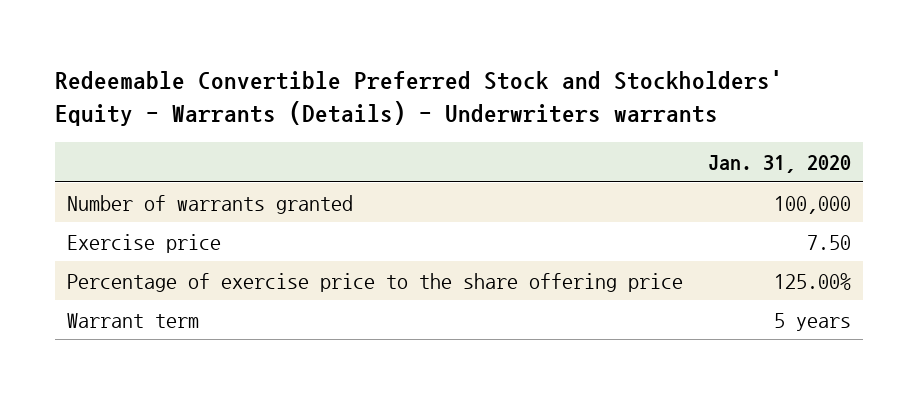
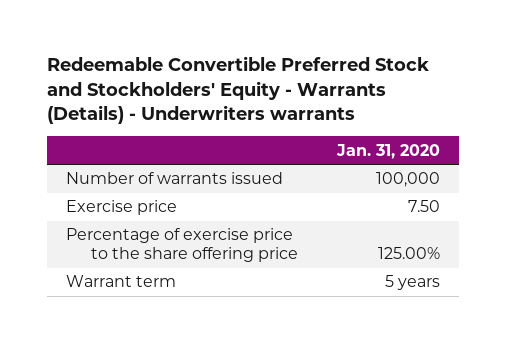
- Number of warrants granted | 100,000
+ Number of warrants issued | 100,000

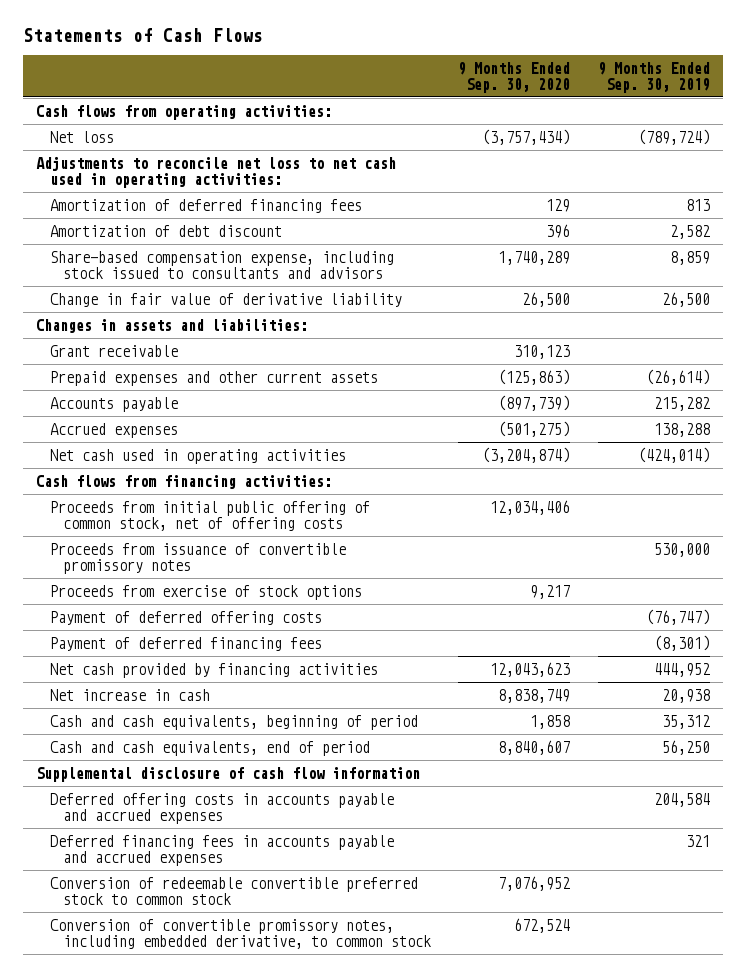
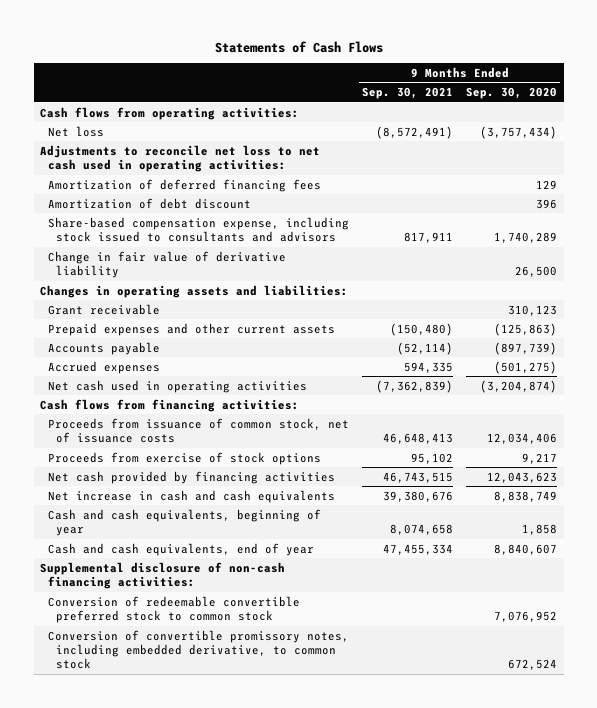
- | 9 Months Ended Sep. 30, 2020 | 9 Months Ended Sep. 30, 2019
+ | 9 Months Ended Sep. 30, 2021 | 9 Months Ended Sep. 30, 2020
- Changes in assets and liabilities:
+ Changes in operating assets and liabilities:
- Proceeds from initial public offering of common stock, net of offering costs | 12,034,406 |
- Proceeds from issuance of convertible promissory notes | | 530,000
+ Proceeds from issuance of common stock, net of issuance costs | 46,648,413 | 12,034,406
- Payment of deferred offering costs | | (76,747)
- Payment of deferred financing fees | | (8,301)
- Net increase in cash | 8,838,749 | 20,938
- Cash and cash equivalents, beginning of period | 1,858 | 35,312
- Cash and cash equivalents, end of period | 8,840,607 | 56,250
- Supplemental disclosure of cash flow information
- Deferred offering costs in accounts payable and accrued expenses | | 204,584
- Deferred financing fees in accounts payable and accrued expenses | | 321
+ Net increase in cash and cash equivalents | 39,380,676 | 8,838,749
+ Cash and cash equivalents, beginning of year | 8,074,658 | 1,858
+ Cash and cash equivalents, end of year | 47,455,334 | 8,840,607
+ Supplemental disclosure of non-cash financing activities:

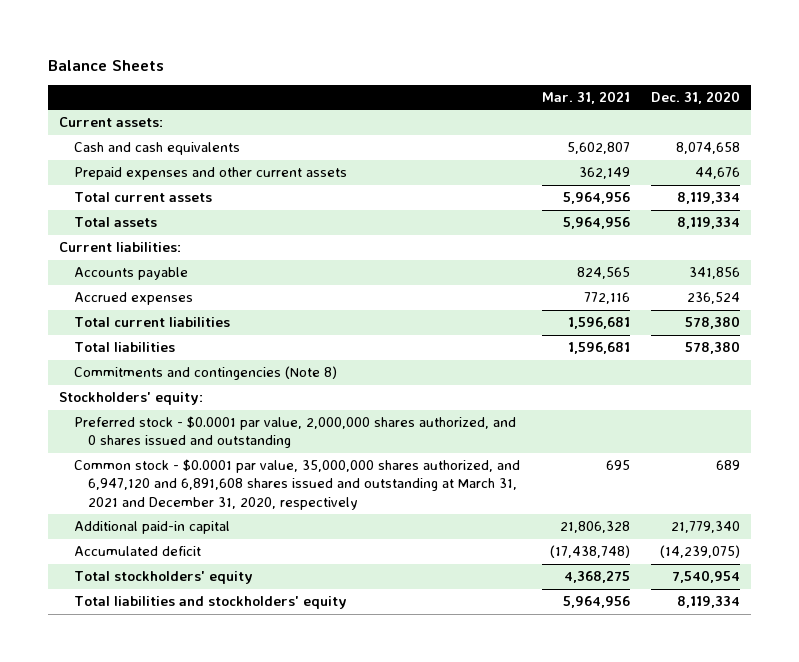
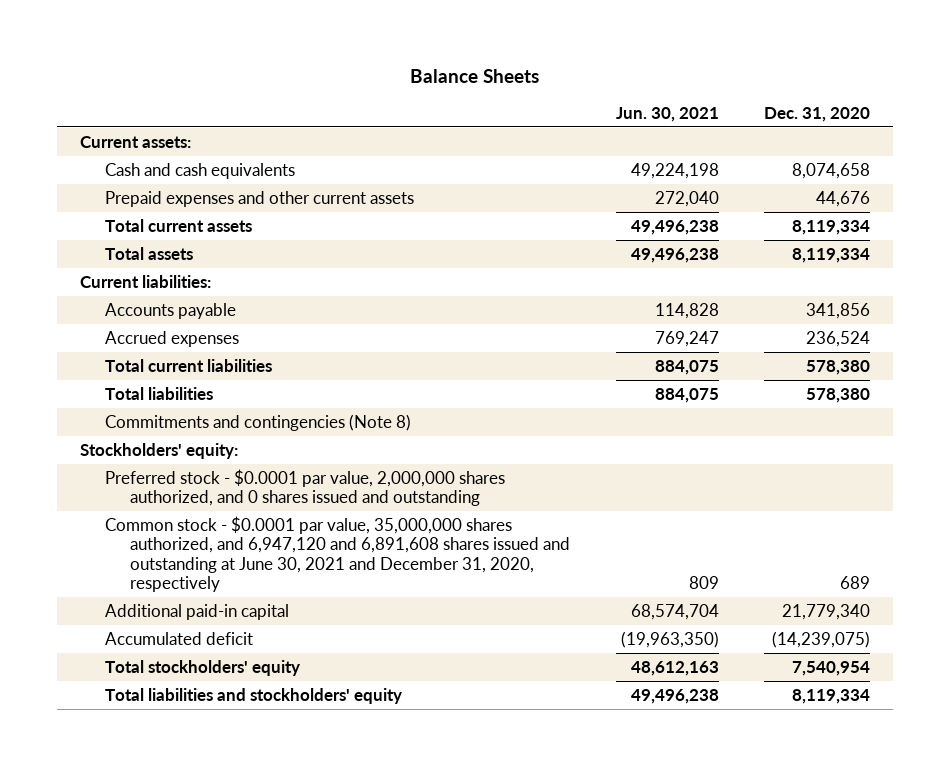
- | Mar. 31, 2021 | Dec. 31, 2020
+ | Jun. 30, 2021 | Dec. 31, 2020
- Common stock - $0.0001 par value, 35,000,000 shares authorized, and 6,947,120 and 6,891,608 shares issued and outstanding at March 31, 2021 and December 31, 2020, respectively | 695 | 689
+ Common stock - $0.0001 par value, 35,000,000 shares authorized, and 6,947,120 and 6,891,608 shares issued and outstanding at June 30, 2021 and December 31, 2020, respectively | 809 | 689

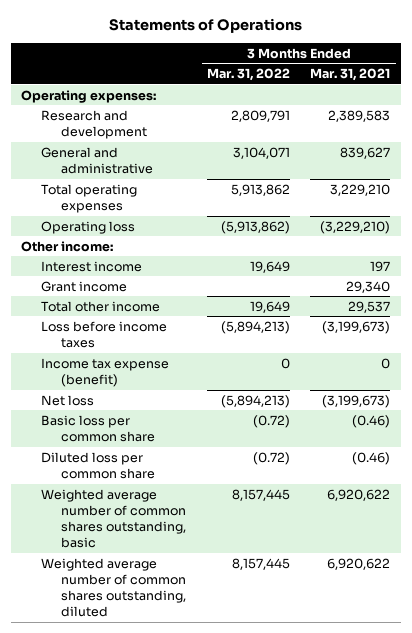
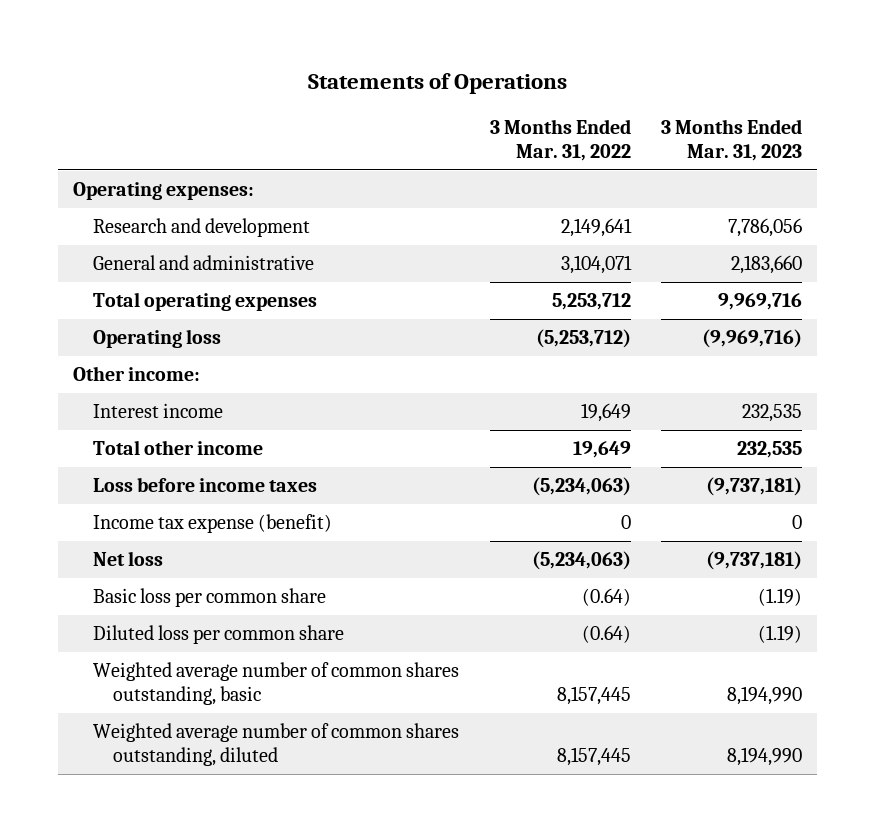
- | 3 Months Ended Mar. 31, 2022 | 3 Months Ended Mar. 31, 2021
+ | 3 Months Ended Mar. 31, 2022 | 3 Months Ended Mar. 31, 2023
- Research and development | 2,809,791 | 2,389,583
+ Research and development | 2,149,641 | 7,786,056
- Total operating expenses | 5,913,862 | 3,229,210
- Operating loss | (5,913,862) | (3,229,210)
+ Total operating expenses | 5,253,712 | 9,969,716
+ Operating loss | (5,253,712) | (9,969,716)
- Grant income | | 29,340
- Loss before income taxes | (5,894,213) | (3,199,673)
+ Loss before income taxes | (5,234,063) | (9,737,181)
- Net loss | (5,894,213) | (3,199,673)
- Basic loss per common share | (0.72) | (0.46)
- Diluted loss per common share | (0.72) | (0.46)
+ Net loss | (5,234,063) | (9,737,181)
+ Basic loss per common share | (0.64) | (1.19)
+ Diluted loss per common share | (0.64) | (1.19)

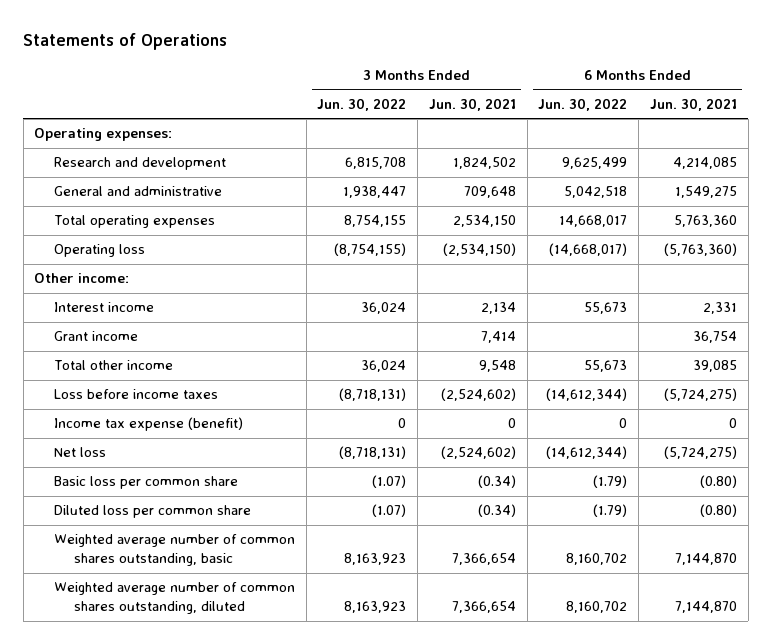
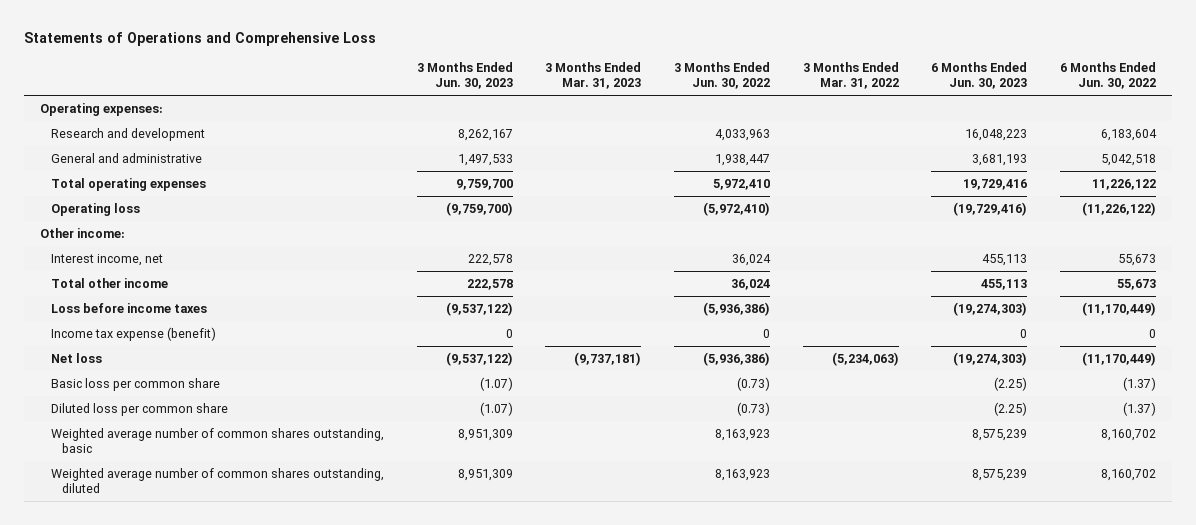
- Statements of Operations
+ Statements of Operations and Comprehensive Loss
- | 3 Months Ended Jun. 30, 2022 | 3 Months Ended Jun. 30, 2021 | 6 Months Ended Jun. 30, 2022 | 6 Months Ended Jun. 30, 2021
+ | 3 Months Ended Jun. 30, 2023 | 3 Months Ended Mar. 31, 2023 | 3 Months Ended Jun. 30, 2022 | 3 Months Ended Mar. 31, 2022 | 6 Months Ended Jun. 30, 2023 | 6 Months Ended Jun. 30, 2022
- Research and development | 6,815,708 | 1,824,502 | 9,625,499 | 4,214,085
+ Research and development | 8,262,167 | | 4,033,963 | | 16,048,223 | 6,183,604
- Total operating expenses | 8,754,155 | 2,534,150 | 14,668,017 | 5,763,360
- Operating loss | (8,754,155) | (2,534,150) | (14,668,017) | (5,763,360)
+ Total operating expenses | 9,759,700 | | 5,972,410 | | 19,729,416 | 11,226,122
+ Operating loss | (9,759,700) | | (5,972,410) | | (19,729,416) | (11,226,122)
- Interest income | 36,024 | 2,134 | 55,673 | 2,331
- Grant income | | 7,414 | | 36,754
+ Interest income, net | 222,578 | | 36,024 | | 455,113 | 55,673
- Loss before income taxes | (8,718,131) | (2,524,602) | (14,612,344) | (5,724,275)
+ Loss before income taxes | (9,537,122) | | (5,936,386) | | (19,274,303) | (11,170,449)
- Net loss | (8,718,131) | (2,524,602) | (14,612,344) | (5,724,275)
- Basic loss per common share | (1.07) | (0.34) | (1.79) | (0.80)
- Diluted loss per common share | (1.07) | (0.34) | (1.79) | (0.80)
+ Net loss | (9,537,122) | (9,737,181) | (5,936,386) | (5,234,063) | (19,274,303) | (11,170,449)
+ Basic loss per common share | (1.07) | | (0.73) | | (2.25) | (1.37)
+ Diluted loss per common share | (1.07) | | (0.73) | | (2.25) | (1.37)

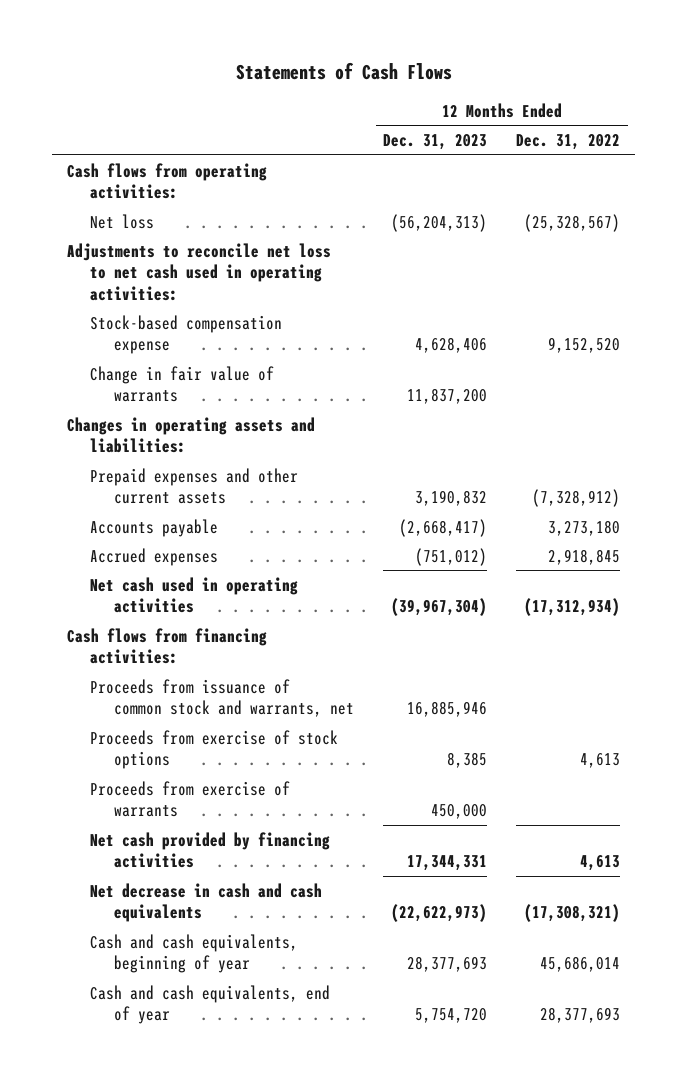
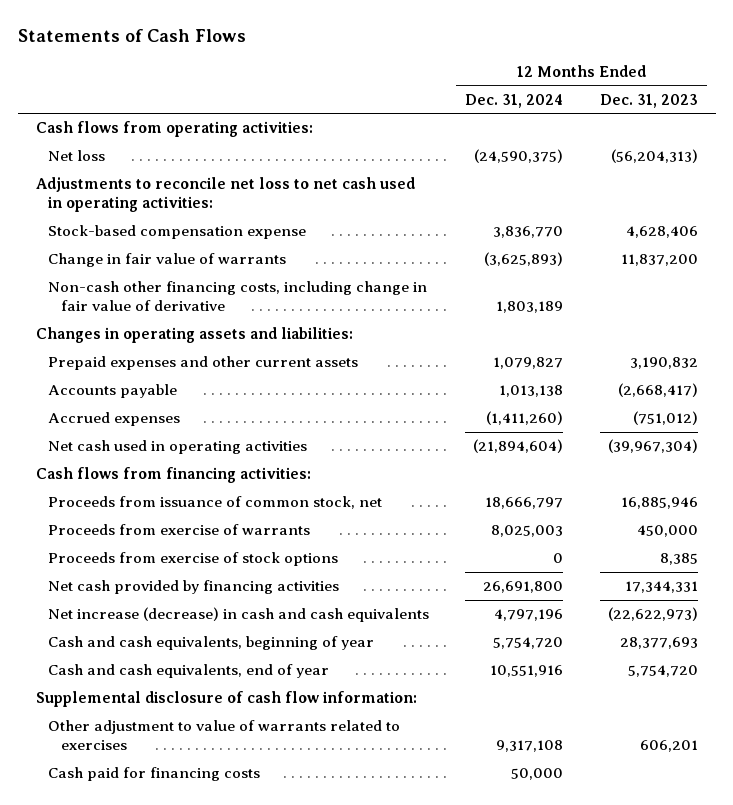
- | 12 Months Ended Dec. 31, 2023 | 12 Months Ended Dec. 31, 2022
+ | 12 Months Ended Dec. 31, 2024 | 12 Months Ended Dec. 31, 2023
+ Non-cash other financing costs, including change in fair value of derivative | 1,803,189 |
- Proceeds from issuance of common stock and warrants, net | 16,885,946 |
+ Proceeds from issuance of common stock, net | 18,666,797 | 16,885,946
moved down: Proceeds from exercise of stock options | 0 | 8,385
- Net decrease in cash and cash equivalents | (22,622,973) | (17,308,321)
+ Net increase (decrease) in cash and cash equivalents | 4,797,196 | (22,622,973)
+ Supplemental disclosure of cash flow information:
+ Other adjustment to value of warrants related to exercises | 9,317,108 | 606,201
+ Cash paid for financing costs | 50,000 |

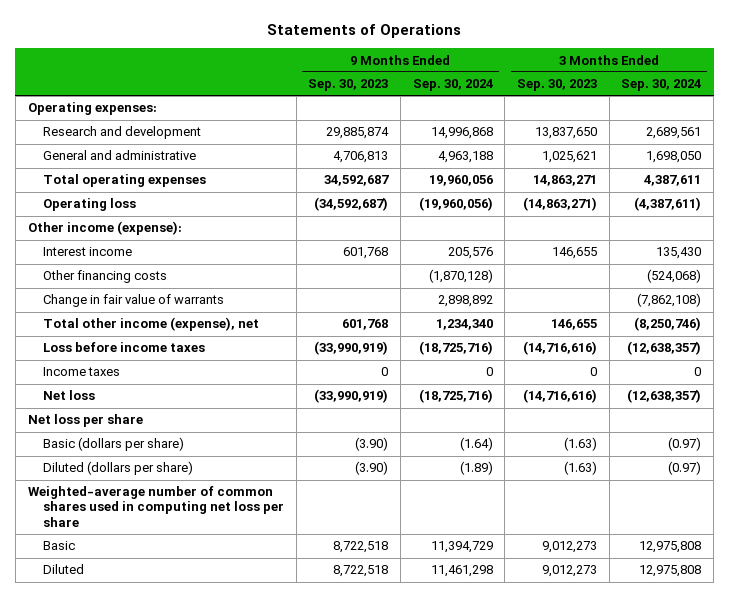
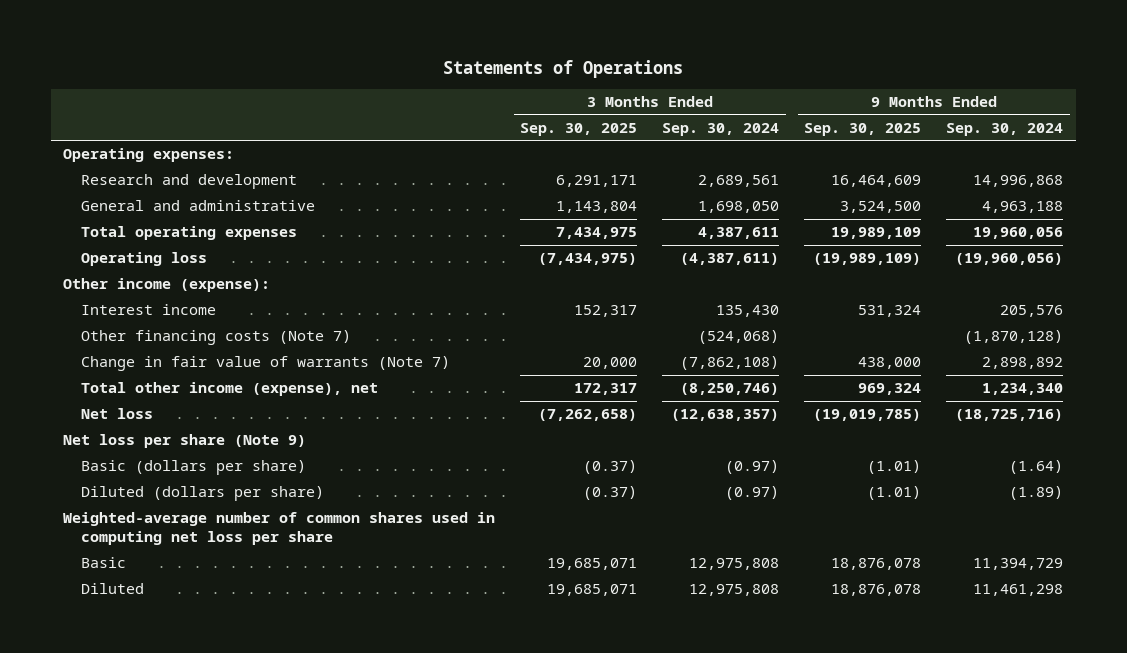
- | 9 Months Ended Sep. 30, 2023 | 9 Months Ended Sep. 30, 2024 | 3 Months Ended Sep. 30, 2023 | 3 Months Ended Sep. 30, 2024
+ | 3 Months Ended Sep. 30, 2025 | 3 Months Ended Sep. 30, 2024 | 9 Months Ended Sep. 30, 2025 | 9 Months Ended Sep. 30, 2024
- Other financing costs | | (1,870,128) | | (524,068)
- Change in fair value of warrants | | 2,898,892 | | (7,862,108)
+ Other financing costs (Note 7) | | (524,068) | | (1,870,128)
+ Change in fair value of warrants (Note 7) | 20,000 | (7,862,108) | 438,000 | 2,898,892
- Loss before income taxes | (33,990,919) | (18,725,716) | (14,716,616) | (12,638,357)
- Income taxes | 0 | 0 | 0 | 0
- Net loss per share
+ Net loss per share (Note 9)

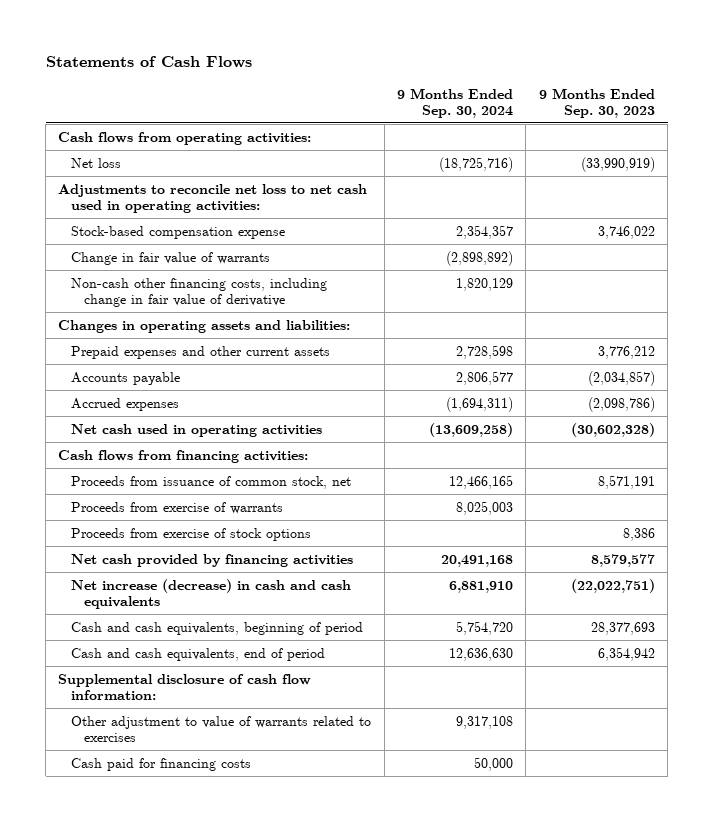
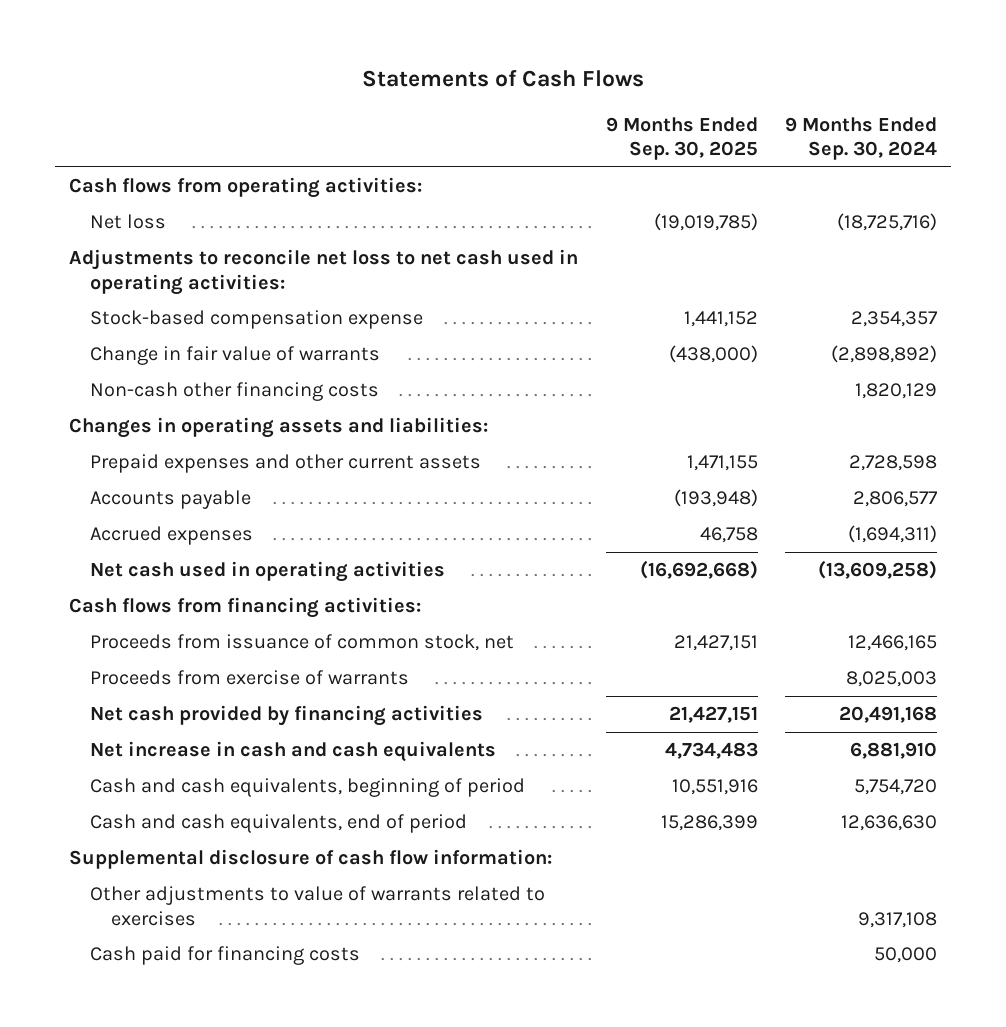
- | 9 Months Ended Sep. 30, 2024 | 9 Months Ended Sep. 30, 2023
+ | 9 Months Ended Sep. 30, 2025 | 9 Months Ended Sep. 30, 2024
- Non-cash other financing costs, including change in fair value of derivative | 1,820,129 |
+ Non-cash other financing costs | | 1,820,129
- Proceeds from exercise of stock options | | 8,386
- Net increase (decrease) in cash and cash equivalents | 6,881,910 | (22,022,751)
+ Net increase in cash and cash equivalents | 4,734,483 | 6,881,910
- Other adjustment to value of warrants related to exercises | 9,317,108 |
+ Other adjustments to value of warrants related to exercises | | 9,317,108

